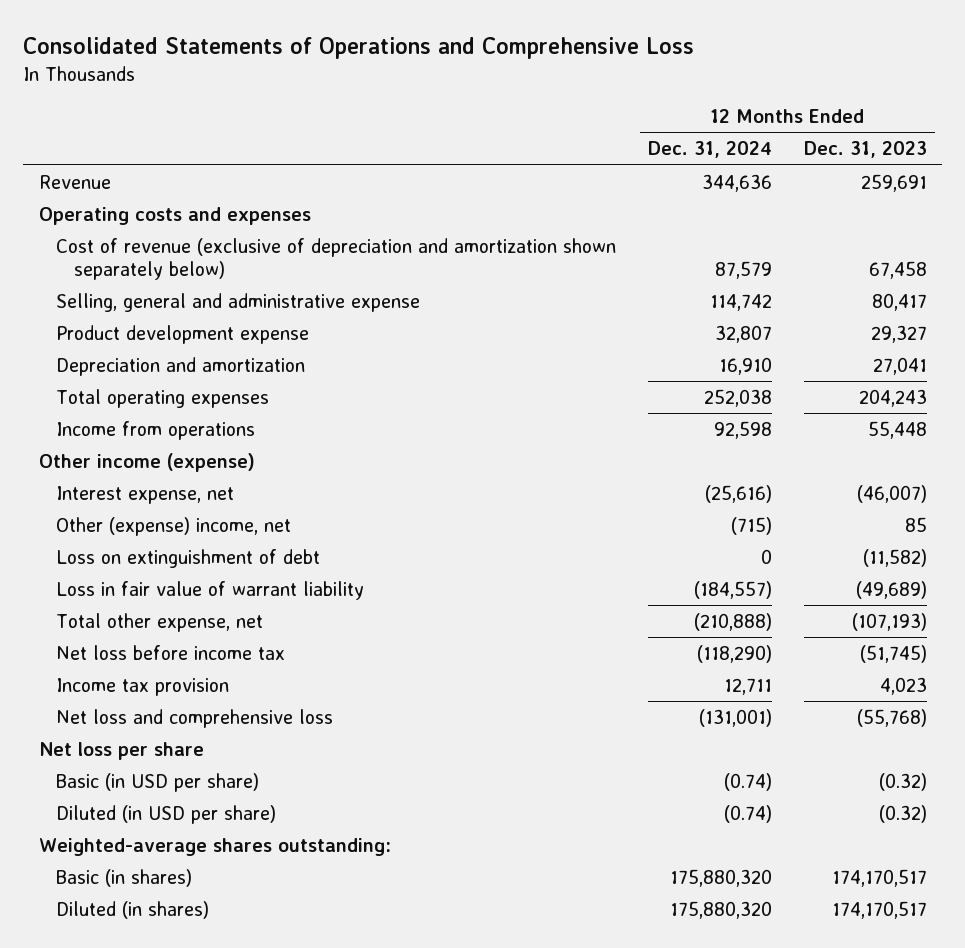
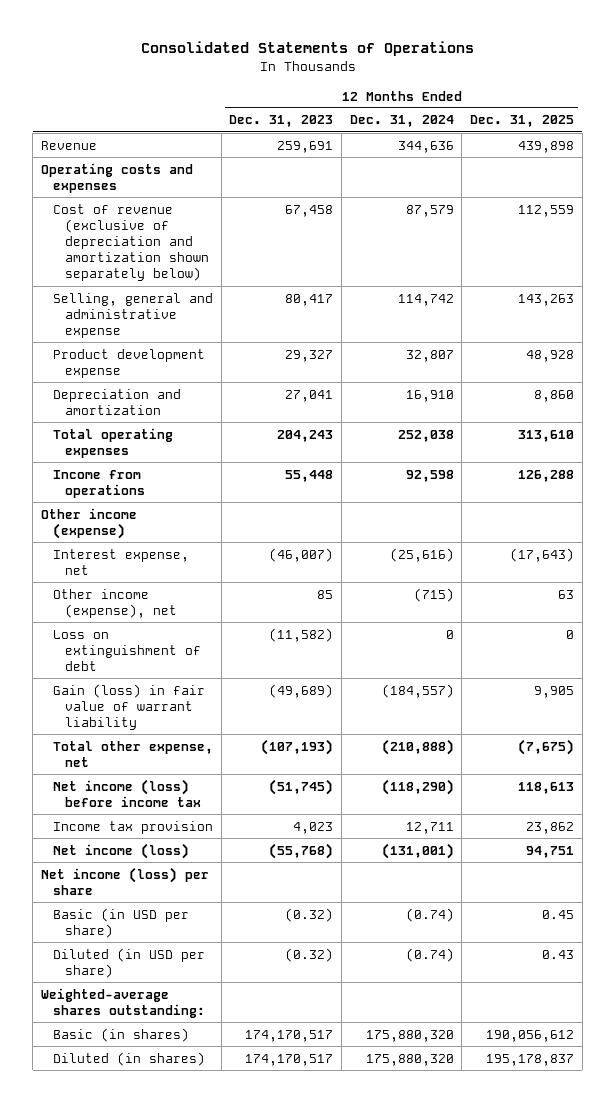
- Consolidated Statements of Operations and Comprehensive Loss
+ Consolidated Statements of Operations
- | 12 Months Ended Dec. 31, 2024 | 12 Months Ended Dec. 31, 2023
+ | 12 Months Ended Dec. 31, 2023 | 12 Months Ended Dec. 31, 2024 | 12 Months Ended Dec. 31, 2025
- Other (expense) income, net | (715) | 85
+ Other income (expense), net | 85 | (715) | 63
- Loss in fair value of warrant liability | (184,557) | (49,689)
+ Gain (loss) in fair value of warrant liability | (49,689) | (184,557) | 9,905
- Net loss before income tax | (118,290) | (51,745)
+ Net income (loss) before income tax | (51,745) | (118,290) | 118,613
- Net loss and comprehensive loss | (131,001) | (55,768)
- Net loss per share
+ Net income (loss) | (55,768) | (131,001) | 94,751
+ Net income (loss) per share

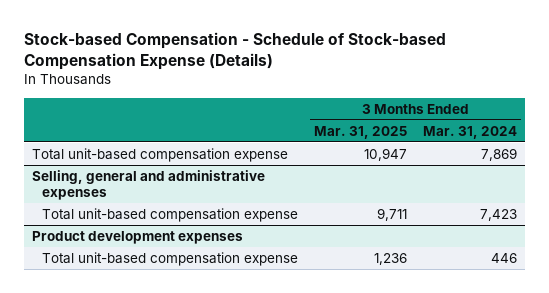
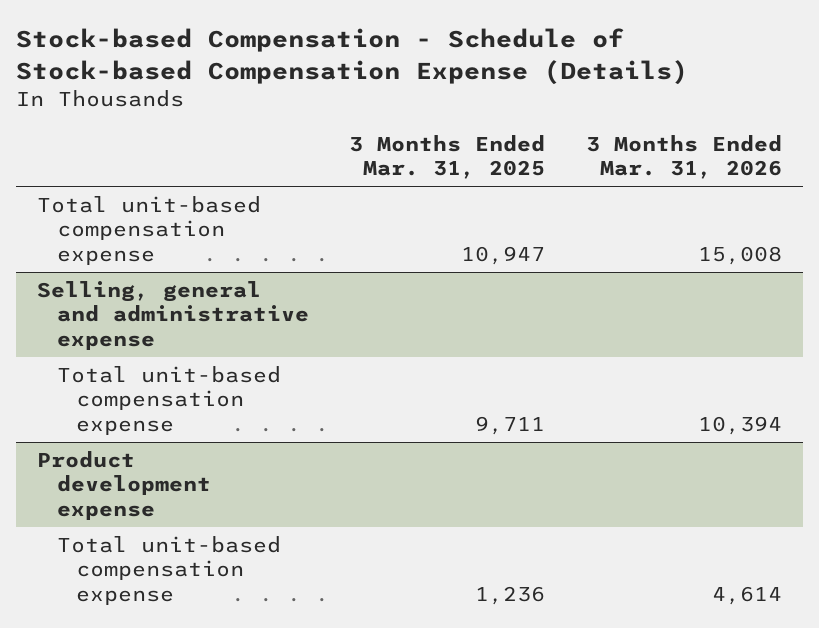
- | 3 Months Ended Mar. 31, 2025 | 3 Months Ended Mar. 31, 2024
+ | 3 Months Ended Mar. 31, 2025 | 3 Months Ended Mar. 31, 2026
- Selling, general and administrative expenses
+ Selling, general and administrative expense
- Product development expenses
+ Product development expense

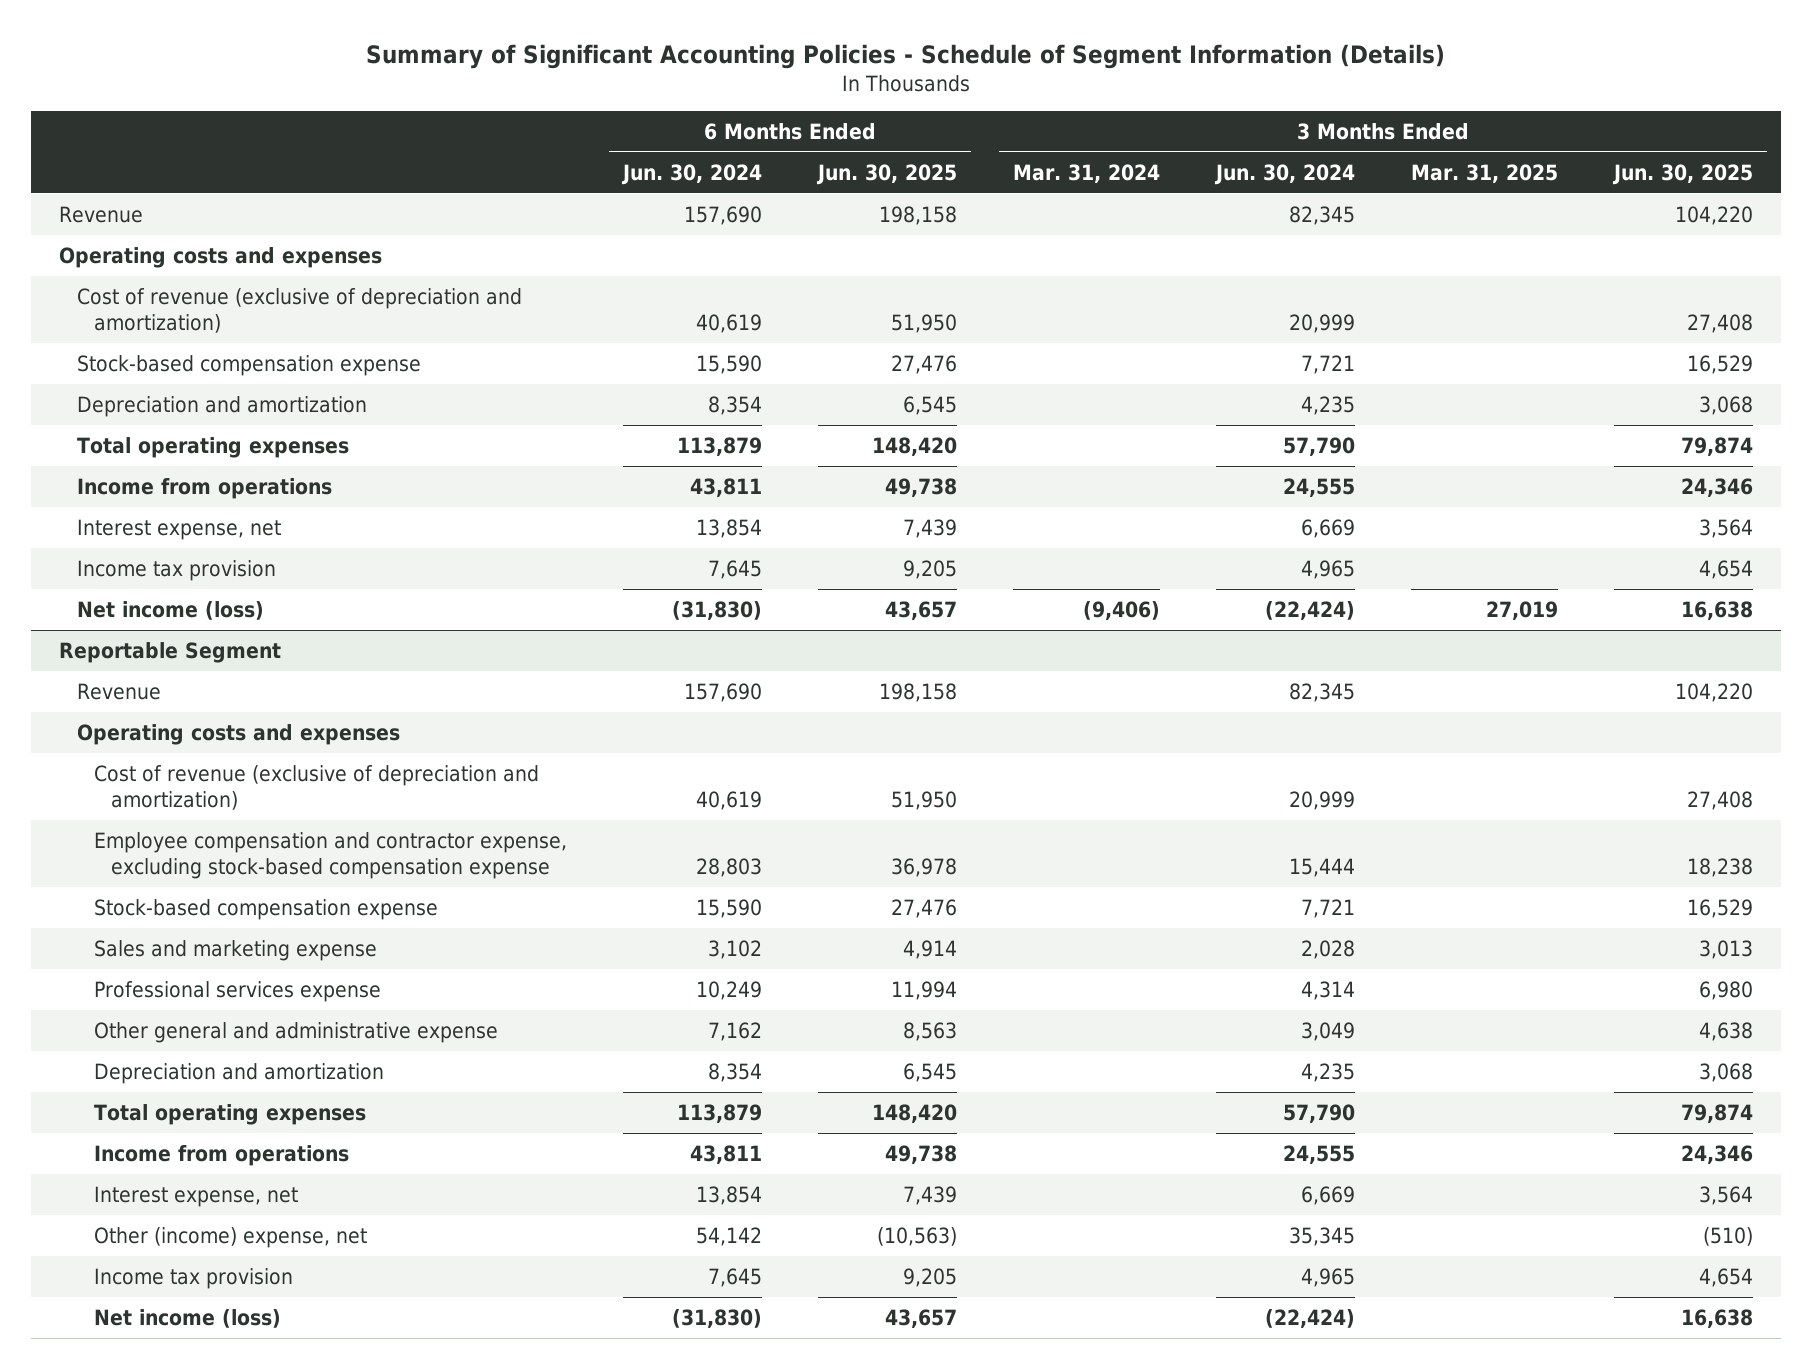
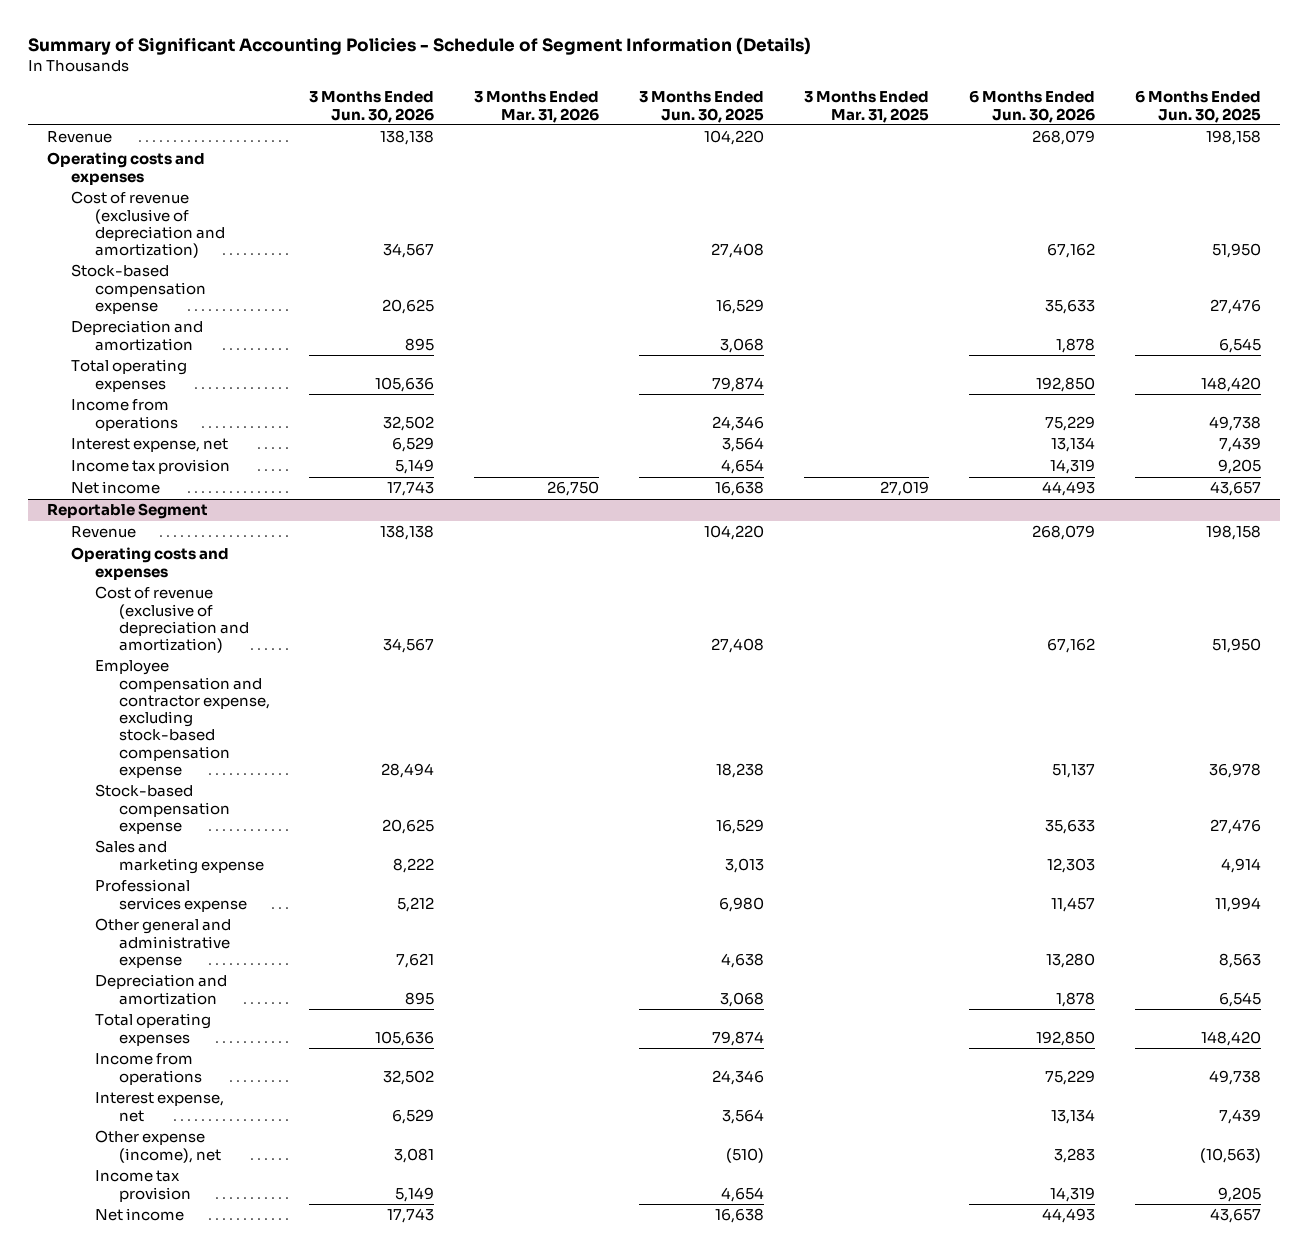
- | 6 Months Ended Jun. 30, 2024 | 6 Months Ended Jun. 30, 2025 | 3 Months Ended Mar. 31, 2024 | 3 Months Ended Jun. 30, 2024 | 3 Months Ended Mar. 31, 2025 | 3 Months Ended Jun. 30, 2025
+ | 3 Months Ended Jun. 30, 2026 | 3 Months Ended Mar. 31, 2026 | 3 Months Ended Jun. 30, 2025 | 3 Months Ended Mar. 31, 2025 | 6 Months Ended Jun. 30, 2026 | 6 Months Ended Jun. 30, 2025
- Net income (loss) | (31,830) | 43,657 | (9,406) | (22,424) | 27,019 | 16,638
+ Net income | 17,743 | 26,750 | 16,638 | 27,019 | 44,493 | 43,657
@ Reportable Segment
- Other (income) expense, net | 54,142 | (10,563) | | 35,345 | | (510)
+ Other expense (income), net | 3,081 | | (510) | | 3,283 | (10,563)
- Net income (loss) | (31,830) | 43,657 | | (22,424) | | 16,638
+ Net income | 17,743 | | 16,638 | | 44,493 | 43,657

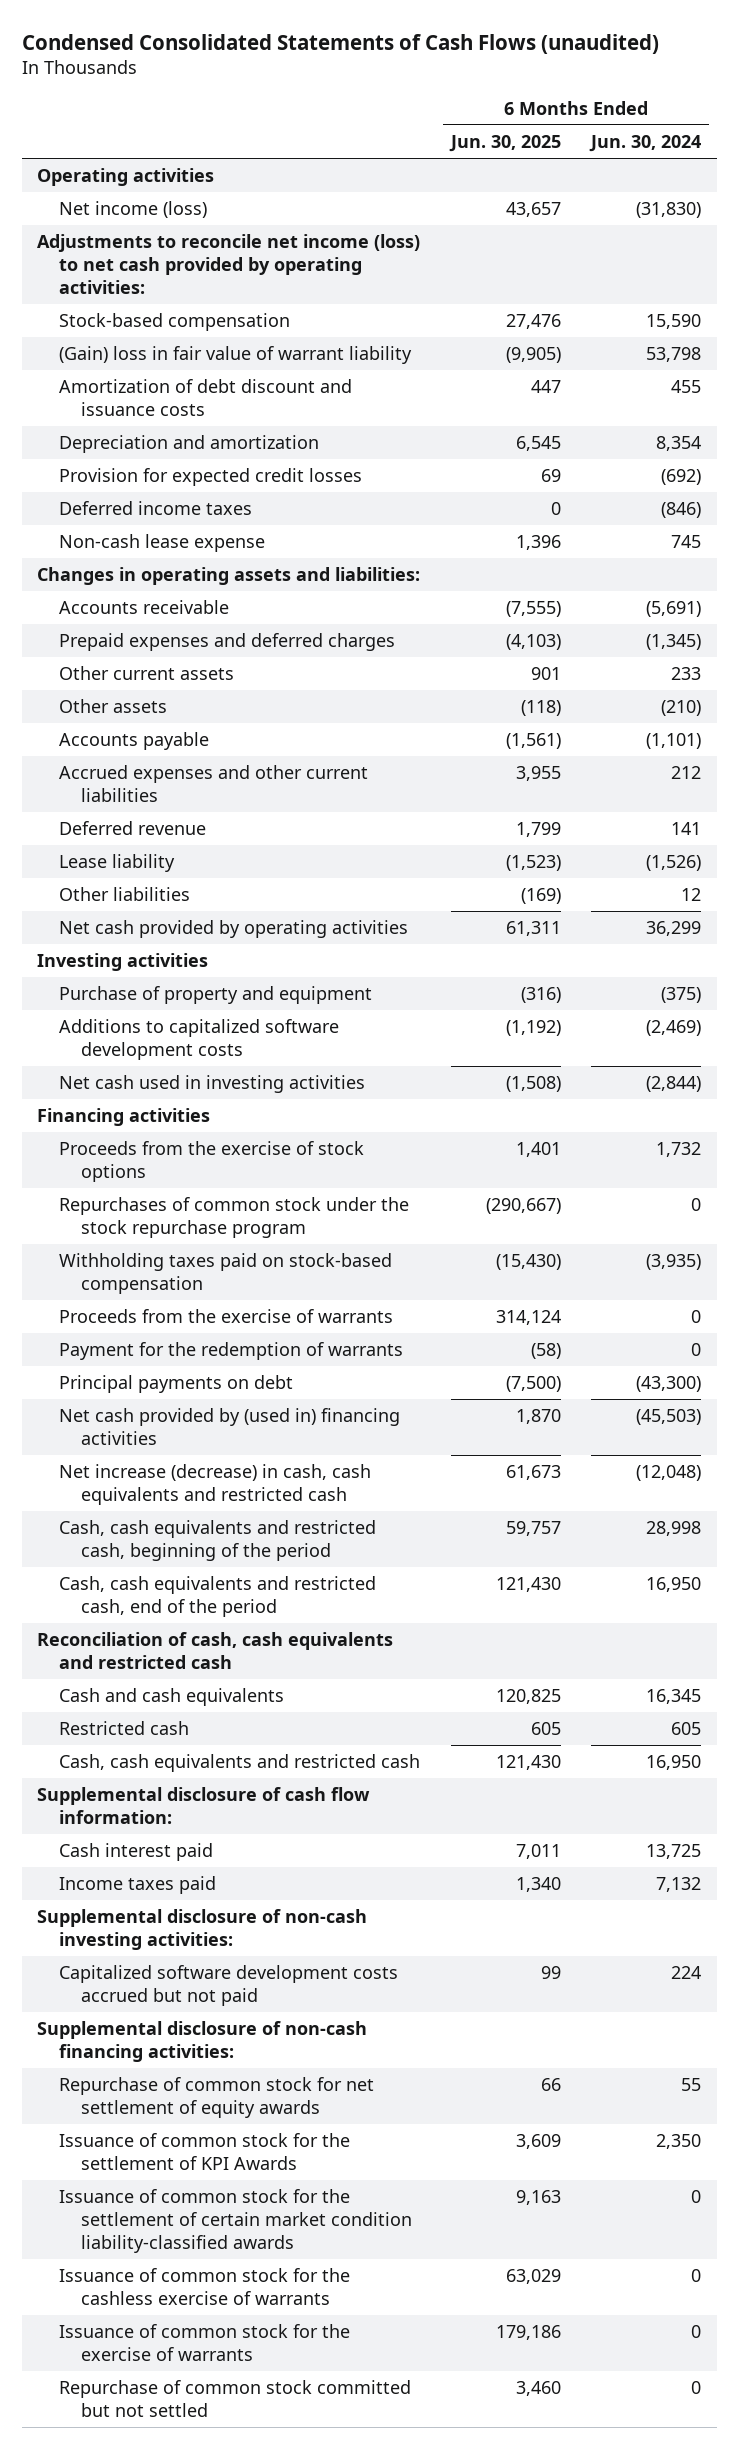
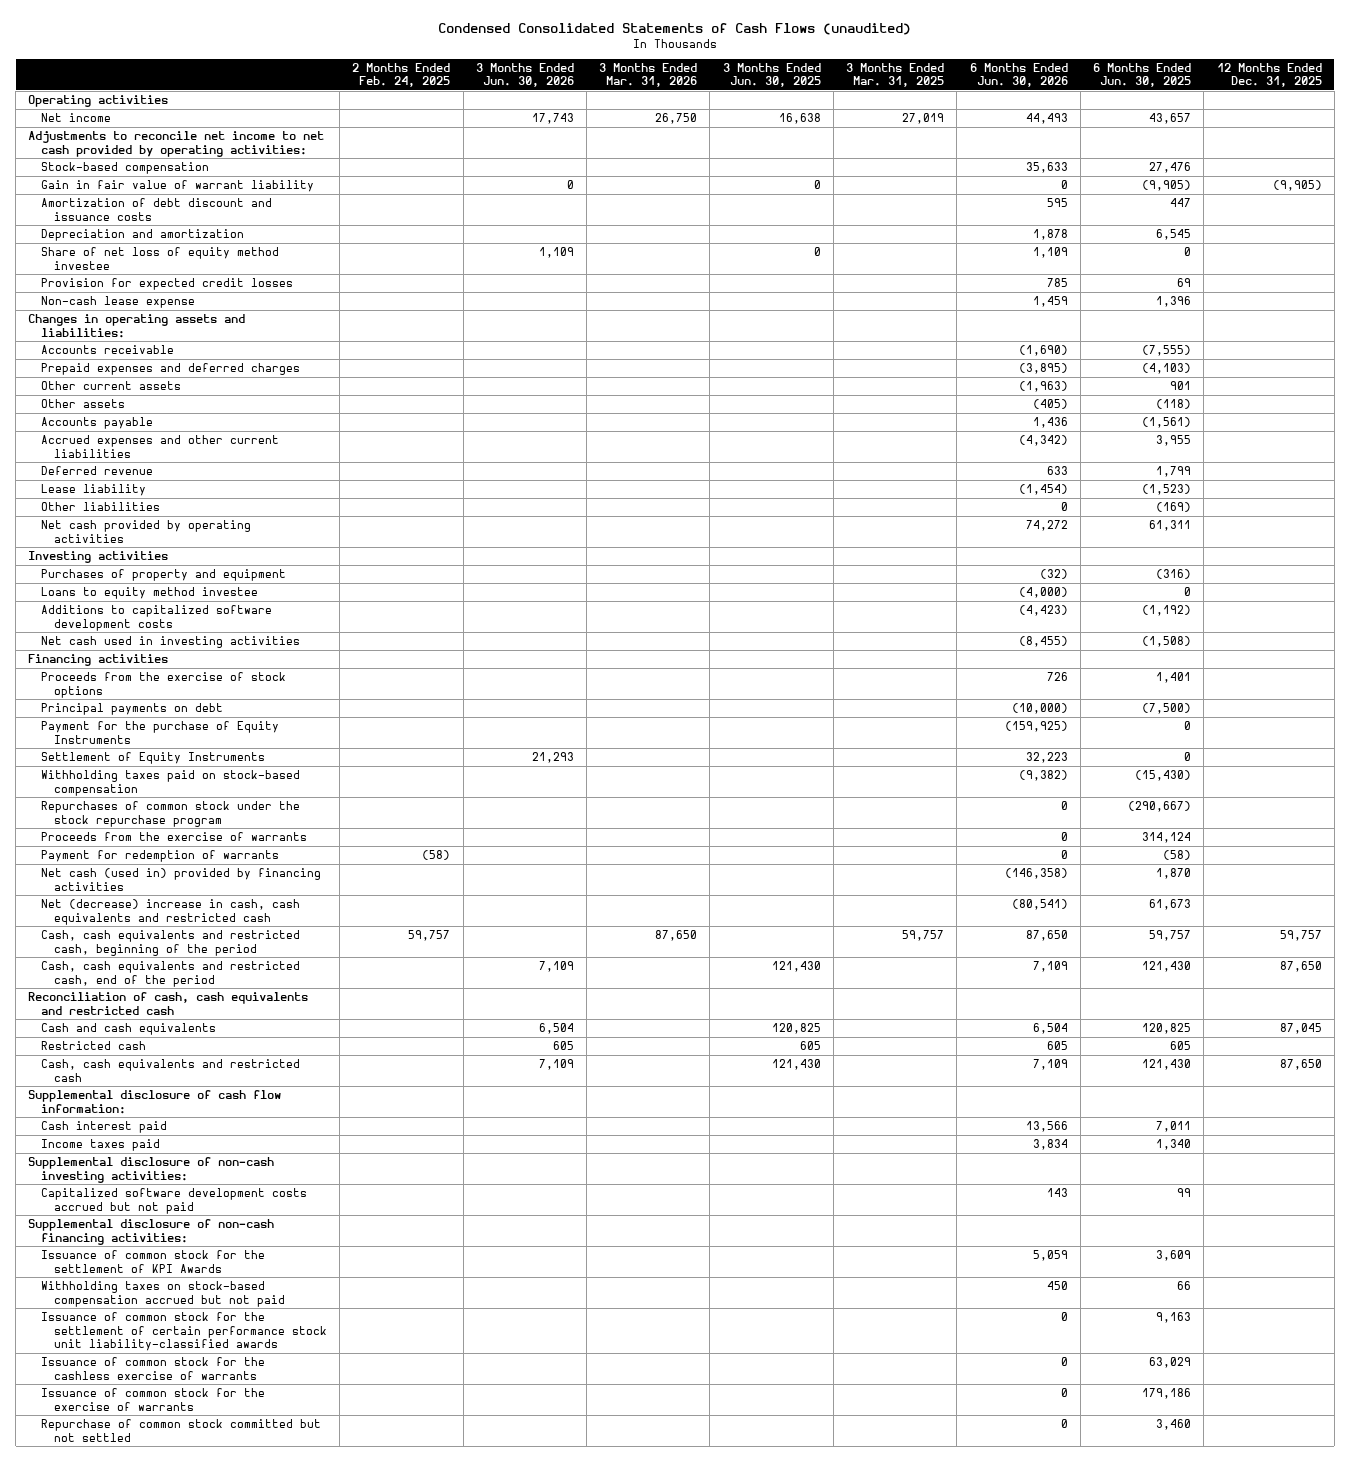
- | 6 Months Ended Jun. 30, 2025 | 6 Months Ended Jun. 30, 2024
+ | 2 Months Ended Feb. 24, 2025 | 3 Months Ended Jun. 30, 2026 | 3 Months Ended Mar. 31, 2026 | 3 Months Ended Jun. 30, 2025 | 3 Months Ended Mar. 31, 2025 | 6 Months Ended Jun. 30, 2026 | 6 Months Ended Jun. 30, 2025 | 12 Months Ended Dec. 31, 2025
- Net income (loss) | 43,657 | (31,830)
- Adjustments to reconcile net income (loss) to net cash provided by operating activities:
+ Net income | | 17,743 | 26,750 | 16,638 | 27,019 | 44,493 | 43,657 |
+ Adjustments to reconcile net income to net cash provided by operating activities:
- (Gain) loss in fair value of warrant liability | (9,905) | 53,798
+ Gain in fair value of warrant liability | | 0 | | 0 | | 0 | (9,905) | (9,905)
+ Share of net loss of equity method investee | | 1,109 | | 0 | | 1,109 | 0 |
- Deferred income taxes | 0 | (846)
- Purchase of property and equipment | (316) | (375)
+ Purchases of property and equipment | | | | | | (32) | (316) |
+ Loans to equity method investee | | | | | | (4,000) | 0 |
moved up: Principal payments on debt | | | | | | (10,000) | (7,500) |
+ Payment for the purchase of Equity Instruments | | | | | | (159,925) | 0 |
+ Settlement of Equity Instruments | | 21,293 | | | | 32,223 | 0 |
moved down: Repurchases of common stock under the stock repurchase program | | | | | | 0 | (290,667) |
- Payment for the redemption of warrants | (58) | 0
- Net cash provided by (used in) financing activities | 1,870 | (45,503)
- Net increase (decrease) in cash, cash equivalents and restricted cash | 61,673 | (12,048)
+ Payment for redemption of warrants | (58) | | | | | 0 | (58) |
+ Net cash (used in) provided by financing activities | | | | | | (146,358) | 1,870 |
+ Net (decrease) increase in cash, cash equivalents and restricted cash | | | | | | (80,541) | 61,673 |
- Repurchase of common stock for net settlement of equity awards | 66 | 55
- Issuance of common stock for the settlement of certain market condition liability-classified awards | 9,163 | 0
+ Withholding taxes on stock-based compensation accrued but not paid | | | | | | 450 | 66 |
+ Issuance of common stock for the settlement of certain performance stock unit liability-classified awards | | | | | | 0 | 9,163 |

